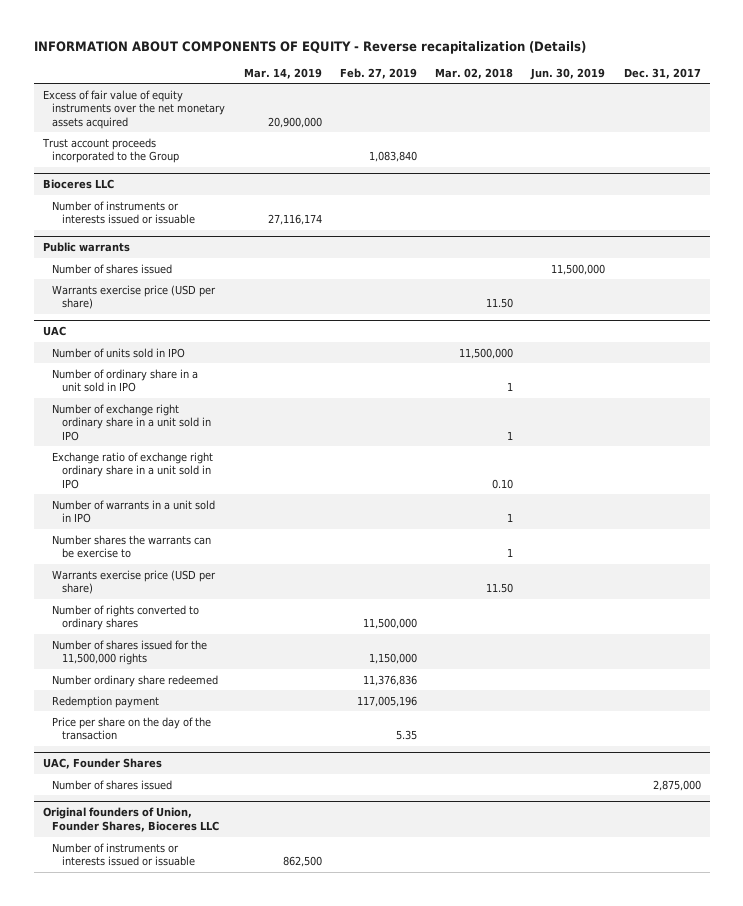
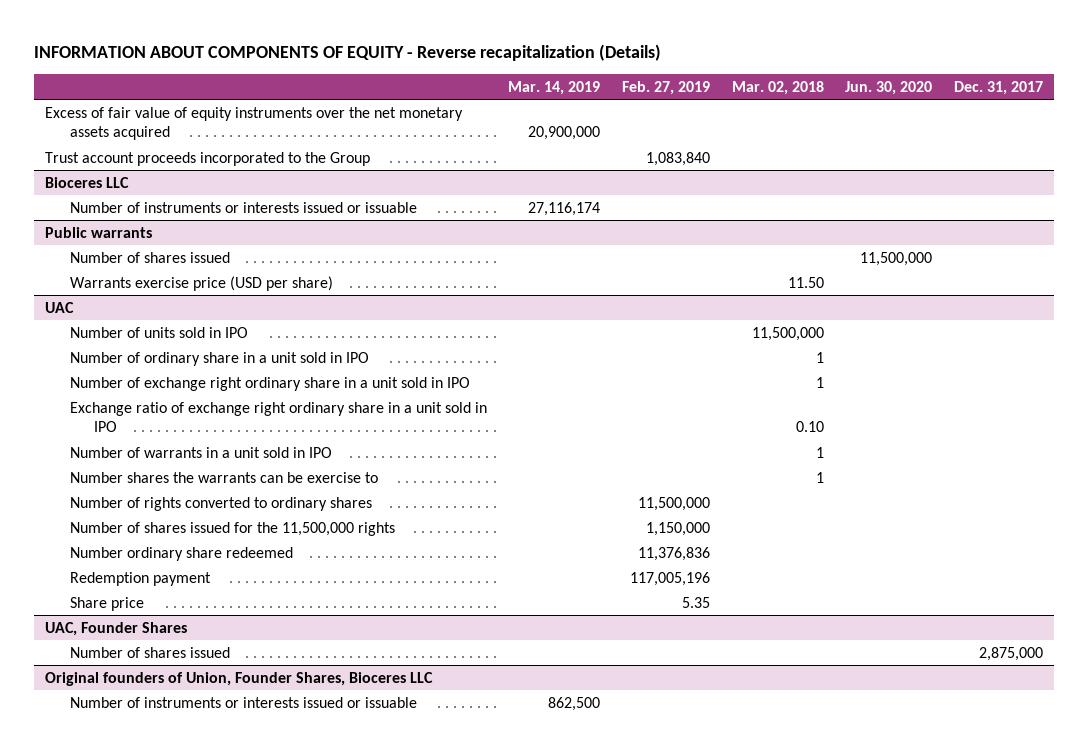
- | Mar. 14, 2019 | Feb. 27, 2019 | Mar. 02, 2018 | Jun. 30, 2019 | Dec. 31, 2017
+ | Mar. 14, 2019 | Feb. 27, 2019 | Mar. 02, 2018 | Jun. 30, 2020 | Dec. 31, 2017
@ UAC
- Warrants exercise price (USD per share) | | | 11.50 | |
- Price per share on the day of the transaction | | 5.35 | | |
+ Share price | | 5.35 | | |

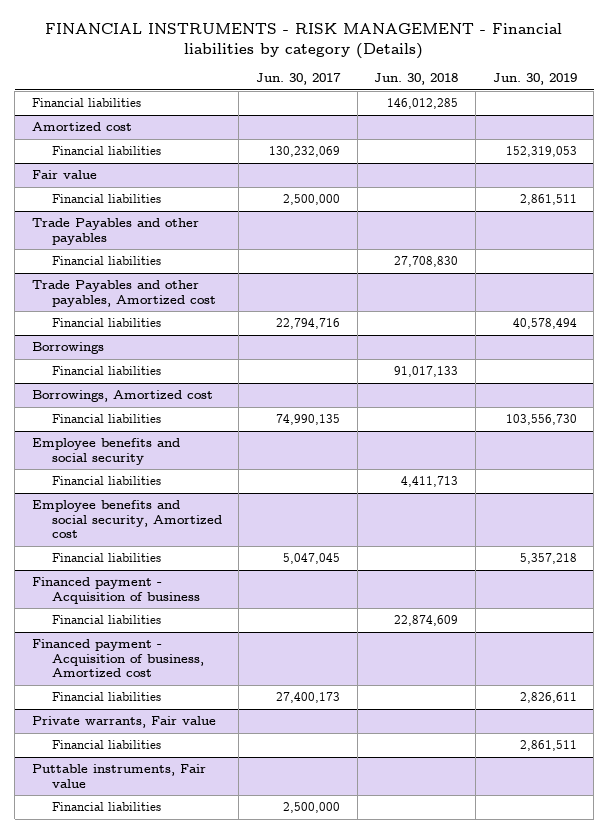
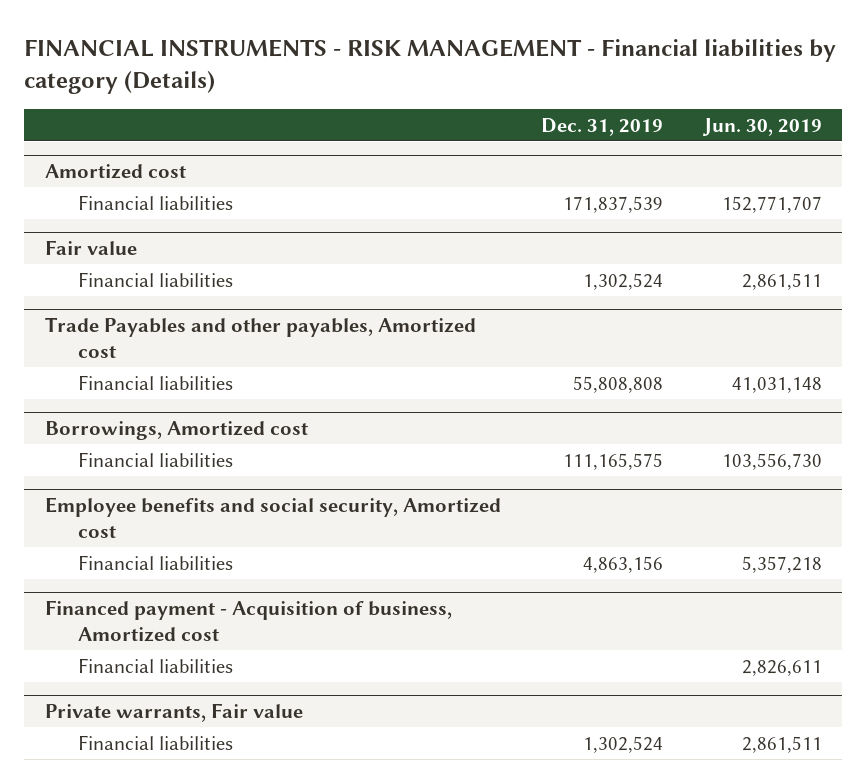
- | Jun. 30, 2017 | Jun. 30, 2018 | Jun. 30, 2019
+ | Dec. 31, 2019 | Jun. 30, 2019
- Financial liabilities | | 146,012,285 |
@ Amortized cost
- Financial liabilities | 130,232,069 | | 152,319,053
+ Financial liabilities | 171,837,539 | 152,771,707
- Trade Payables and other payables
- Financial liabilities | | 27,708,830 |
@ Trade Payables and other payables, Amortized cost
- Financial liabilities | 22,794,716 | | 40,578,494
- Borrowings
- Financial liabilities | | 91,017,133 |
@ Trade Payables and other payables, Amortized cost
+ Financial liabilities | 55,808,808 | 41,031,148
- Employee benefits and social security
- Financial liabilities | | 4,411,713 |
- Financed payment - Acquisition of business
- Financial liabilities | | 22,874,609 |
- Puttable instruments, Fair value
- Financial liabilities | 2,500,000 | |

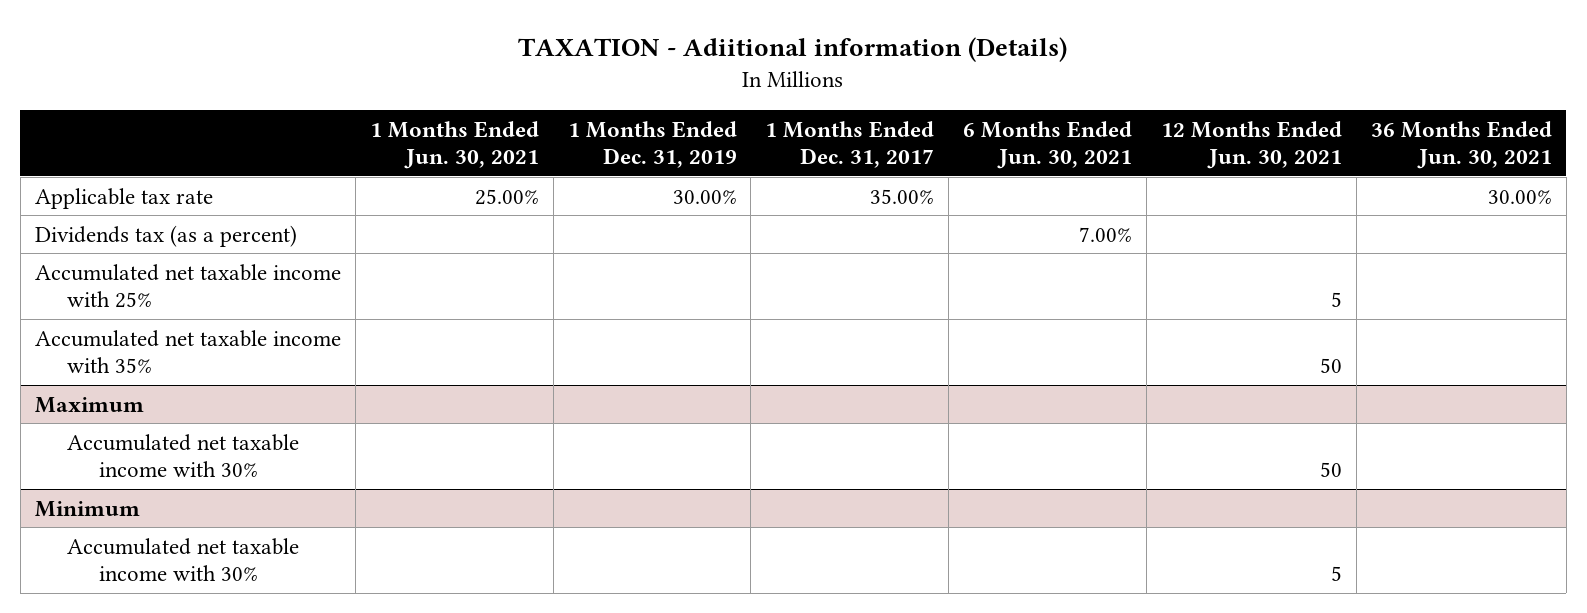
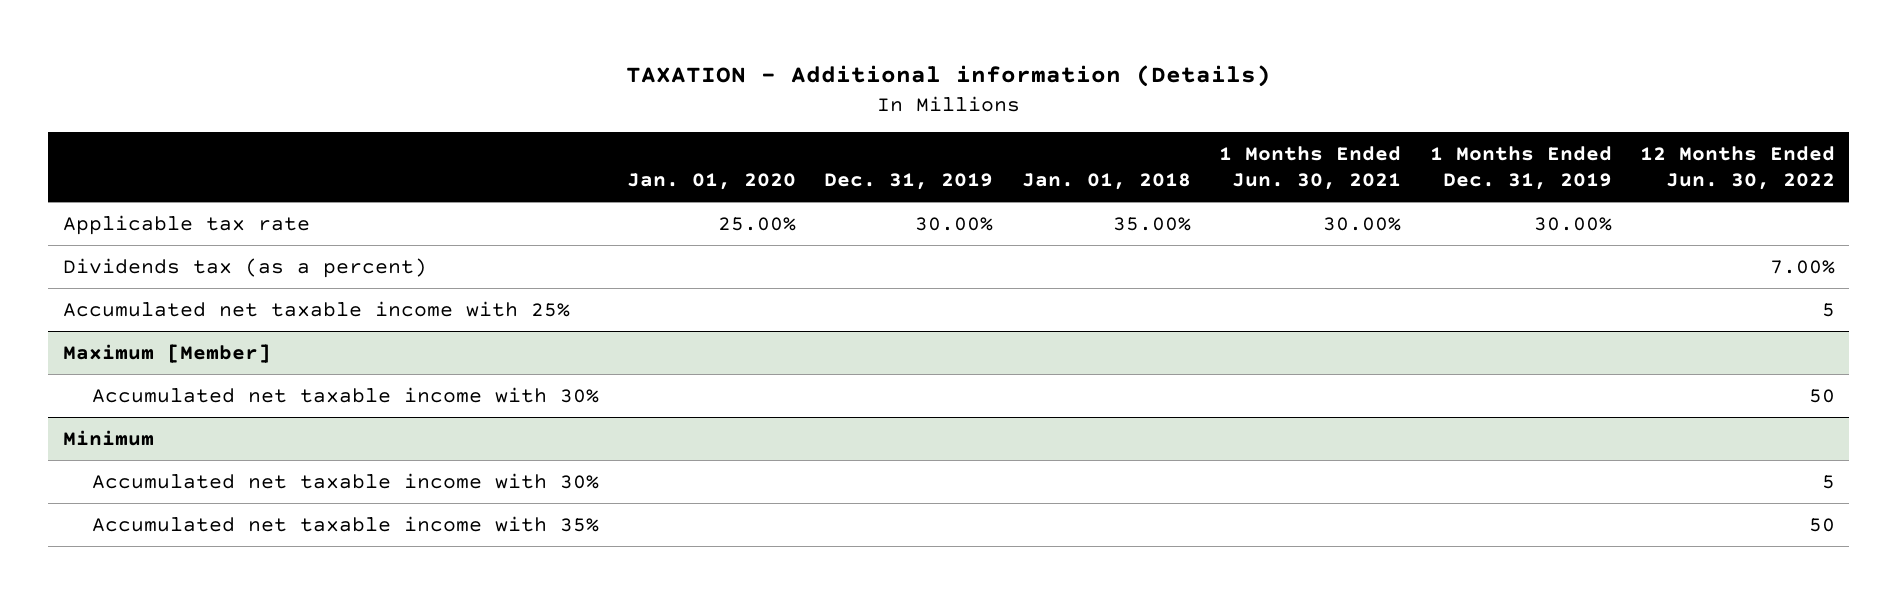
- TAXATION - Adiitional information (Details)
+ TAXATION - Additional information (Details)
- | 1 Months Ended Jun. 30, 2021 | 1 Months Ended Dec. 31, 2019 | 1 Months Ended Dec. 31, 2017 | 6 Months Ended Jun. 30, 2021 | 12 Months Ended Jun. 30, 2021 | 36 Months Ended Jun. 30, 2021
+ | Jan. 01, 2020 | Dec. 31, 2019 | Jan. 01, 2018 | 1 Months Ended Jun. 30, 2021 | 1 Months Ended Dec. 31, 2019 | 12 Months Ended Jun. 30, 2022
- Applicable tax rate | 25.00% | 30.00% | 35.00% | | | 30.00%
+ Applicable tax rate | 25.00% | 30.00% | 35.00% | 30.00% | 30.00% |
- Accumulated net taxable income with 35% | | | | | 50 |
- Maximum
+ Maximum [Member]
@ Minimum
+ Accumulated net taxable income with 35% | | | | | | 50

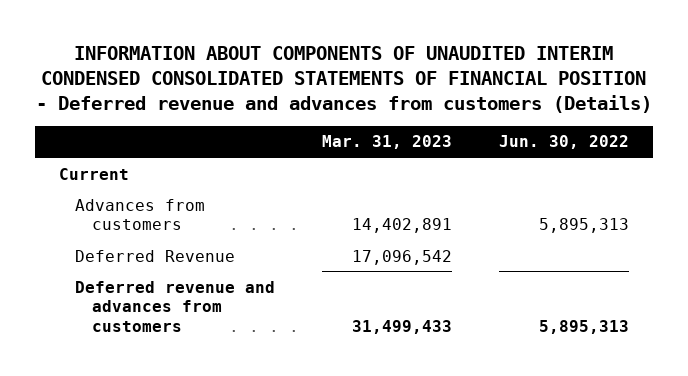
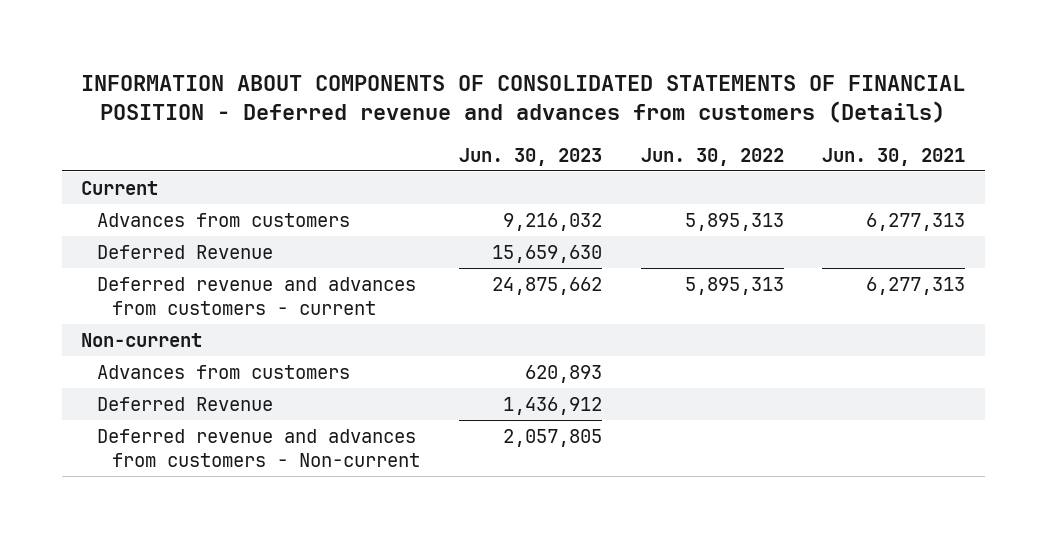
- INFORMATION ABOUT COMPONENTS OF UNAUDITED INTERIM CONDENSED CONSOLIDATED STATEMENTS OF FINANCIAL POSITION - Deferred revenue and advances from customers (Details)
+ INFORMATION ABOUT COMPONENTS OF CONSOLIDATED STATEMENTS OF FINANCIAL POSITION - Deferred revenue and advances from customers (Details)
- | Mar. 31, 2023 | Jun. 30, 2022
+ | Jun. 30, 2023 | Jun. 30, 2022 | Jun. 30, 2021
- Deferred revenue and advances from customers | 31,499,433 | 5,895,313
+ Deferred revenue and advances from customers - current | 24,875,662 | 5,895,313 | 6,277,313
+ Non-current
+ Advances from customers | 620,893 | |
+ Deferred Revenue | 1,436,912 | |
+ Deferred revenue and advances from customers - Non-current | 2,057,805 | |

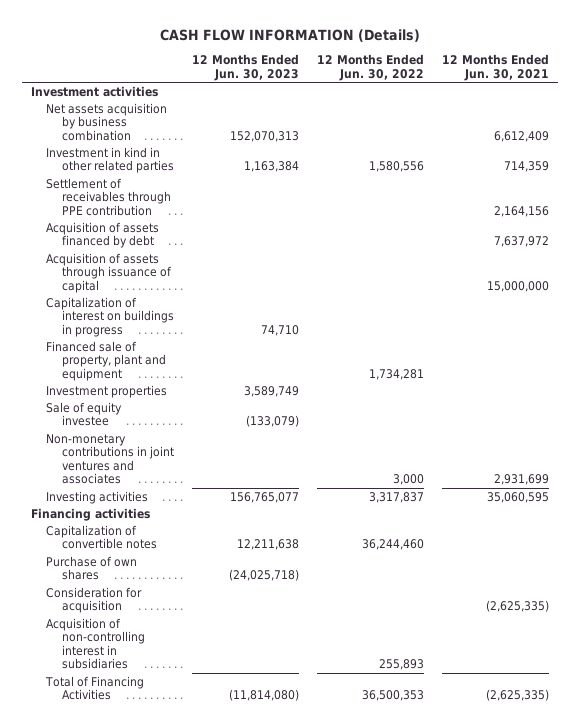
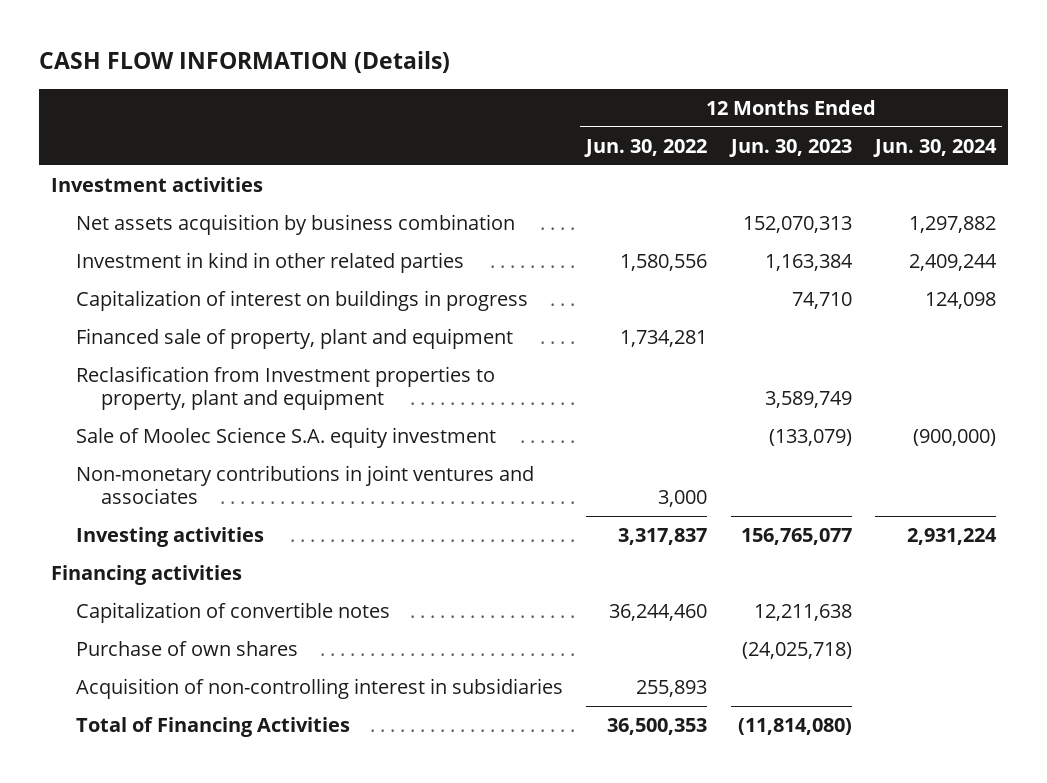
- | 12 Months Ended Jun. 30, 2023 | 12 Months Ended Jun. 30, 2022 | 12 Months Ended Jun. 30, 2021
+ | 12 Months Ended Jun. 30, 2022 | 12 Months Ended Jun. 30, 2023 | 12 Months Ended Jun. 30, 2024
- Settlement of receivables through PPE contribution | | | 2,164,156
- Acquisition of assets financed by debt | | | 7,637,972
- Acquisition of assets through issuance of capital | | | 15,000,000
- Investment properties | 3,589,749 | |
- Sale of equity investee | (133,079) | |
+ Reclasification from Investment properties to property, plant and equipment | | 3,589,749 |
+ Sale of Moolec Science S.A. equity investment | | (133,079) | (900,000)
- Consideration for acquisition | | | (2,625,335)

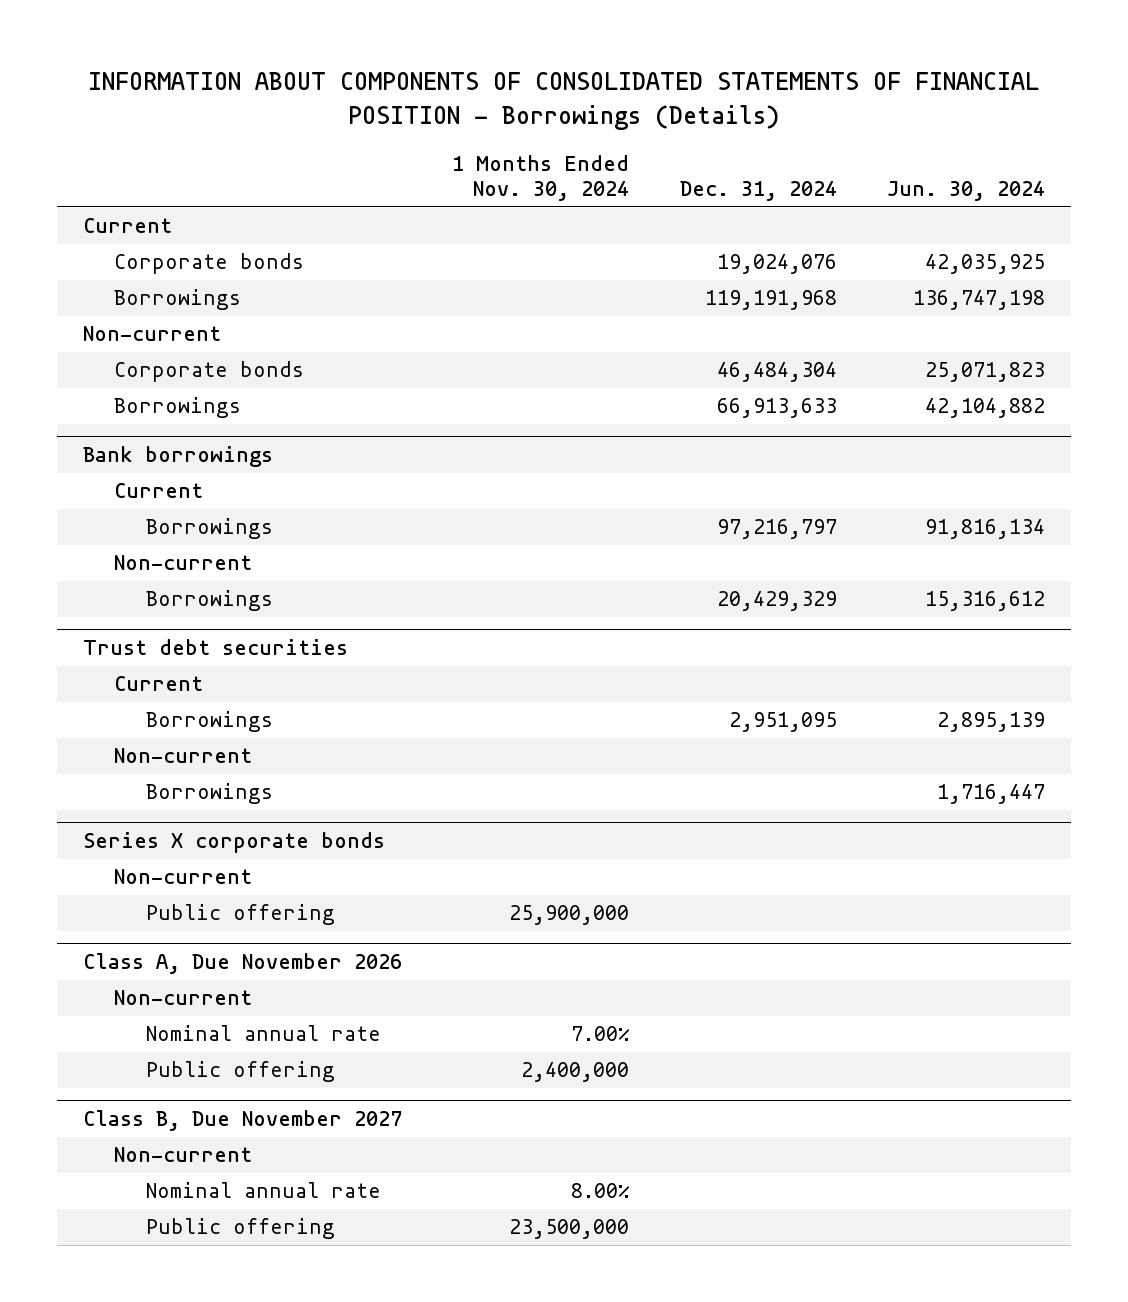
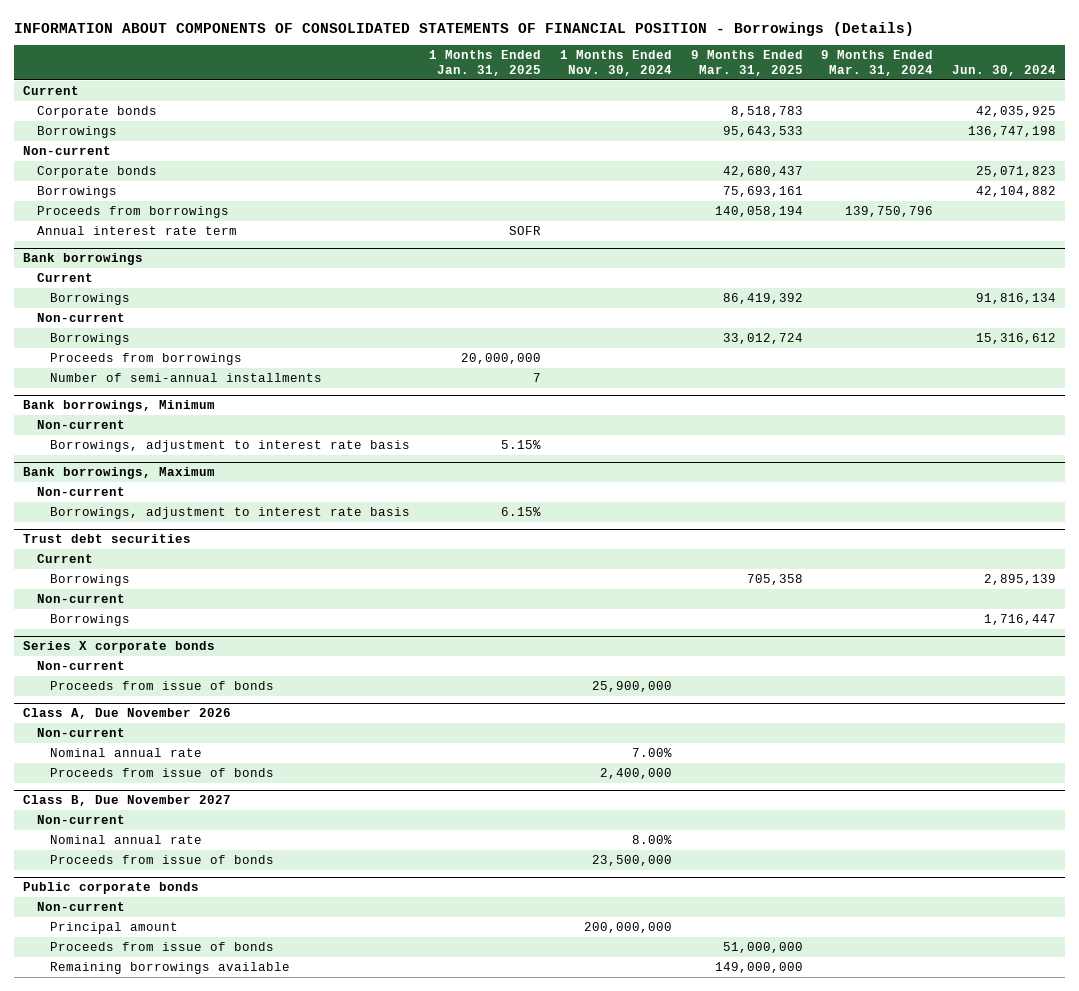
- | 1 Months Ended Nov. 30, 2024 | Dec. 31, 2024 | Jun. 30, 2024
+ | 1 Months Ended Jan. 31, 2025 | 1 Months Ended Nov. 30, 2024 | 9 Months Ended Mar. 31, 2025 | 9 Months Ended Mar. 31, 2024 | Jun. 30, 2024
+ Proceeds from borrowings | | | 140,058,194 | 139,750,796 |
+ Annual interest rate term | SOFR | | | |
@ Bank borrowings
+ Proceeds from borrowings | 20,000,000 | | | |
+ Number of semi-annual installments | 7 | | | |
+ Bank borrowings, Minimum
+ Non-current
+ Borrowings, adjustment to interest rate basis | 5.15% | | | |
+ Bank borrowings, Maximum
+ Non-current
+ Borrowings, adjustment to interest rate basis | 6.15% | | | |
@ Series X corporate bonds
- Public offering | 25,900,000 | |
+ Proceeds from issue of bonds | | 25,900,000 | | |
@ Class A, Due November 2026
- Public offering | 2,400,000 | |
+ Proceeds from issue of bonds | | 2,400,000 | | |
@ Class B, Due November 2027
- Public offering | 23,500,000 | |
+ Proceeds from issue of bonds | | 23,500,000 | | |
+ Public corporate bonds
+ Non-current
+ Principal amount | | 200,000,000 | | |
+ Proceeds from issue of bonds | | | 51,000,000 | |
+ Remaining borrowings available | | | 149,000,000 | |

